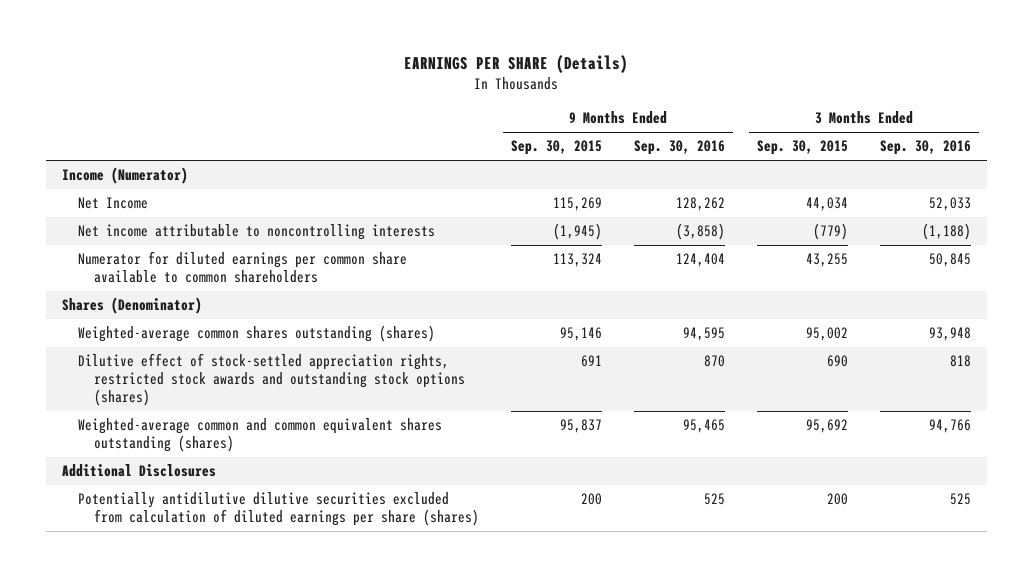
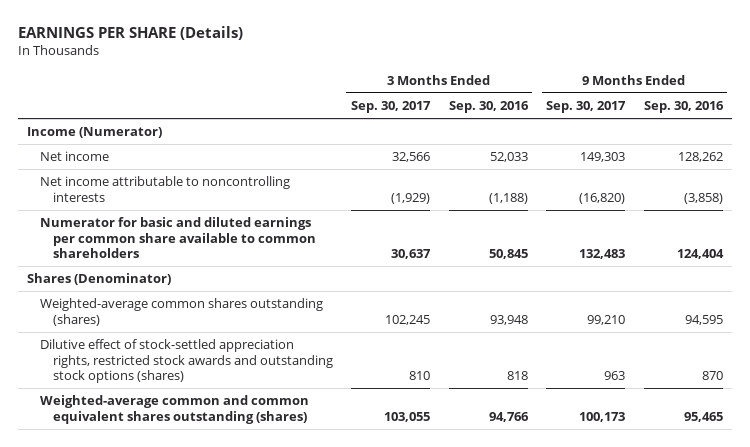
- | 9 Months Ended Sep. 30, 2015 | 9 Months Ended Sep. 30, 2016 | 3 Months Ended Sep. 30, 2015 | 3 Months Ended Sep. 30, 2016
+ | 3 Months Ended Sep. 30, 2017 | 3 Months Ended Sep. 30, 2016 | 9 Months Ended Sep. 30, 2017 | 9 Months Ended Sep. 30, 2016
- Net Income | 115,269 | 128,262 | 44,034 | 52,033
+ Net income | 32,566 | 52,033 | 149,303 | 128,262
- Numerator for diluted earnings per common share available to common shareholders | 113,324 | 124,404 | 43,255 | 50,845
+ Numerator for basic and diluted earnings per common share available to common shareholders | 30,637 | 50,845 | 132,483 | 124,404
- Additional Disclosures
- Potentially antidilutive dilutive securities excluded from calculation of diluted earnings per share (shares) | 200 | 525 | 200 | 525

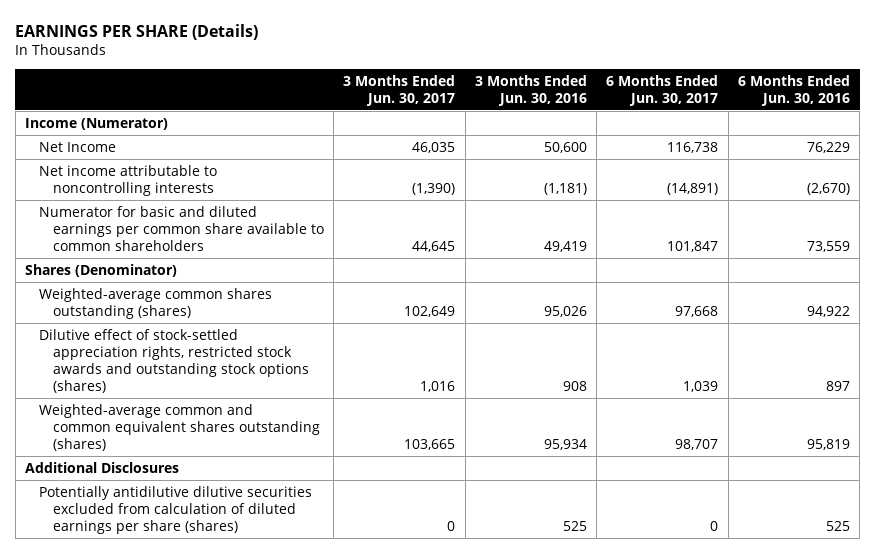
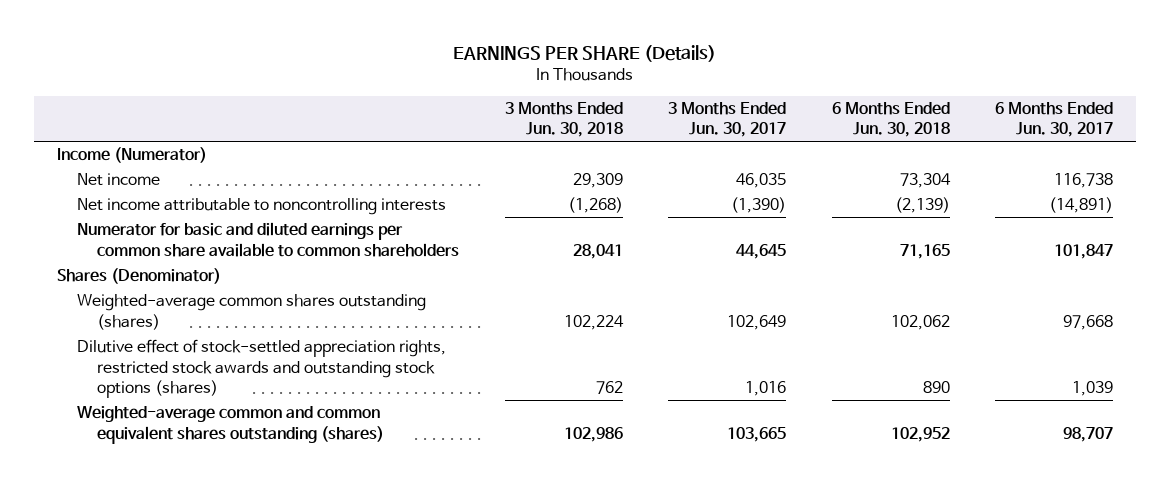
- | 3 Months Ended Jun. 30, 2017 | 3 Months Ended Jun. 30, 2016 | 6 Months Ended Jun. 30, 2017 | 6 Months Ended Jun. 30, 2016
+ | 3 Months Ended Jun. 30, 2018 | 3 Months Ended Jun. 30, 2017 | 6 Months Ended Jun. 30, 2018 | 6 Months Ended Jun. 30, 2017
- Net Income | 46,035 | 50,600 | 116,738 | 76,229
+ Net income | 29,309 | 46,035 | 73,304 | 116,738
- Additional Disclosures
- Potentially antidilutive dilutive securities excluded from calculation of diluted earnings per share (shares) | 0 | 525 | 0 | 525

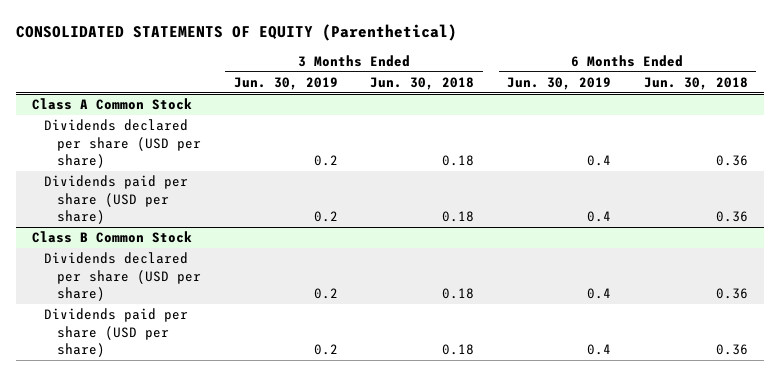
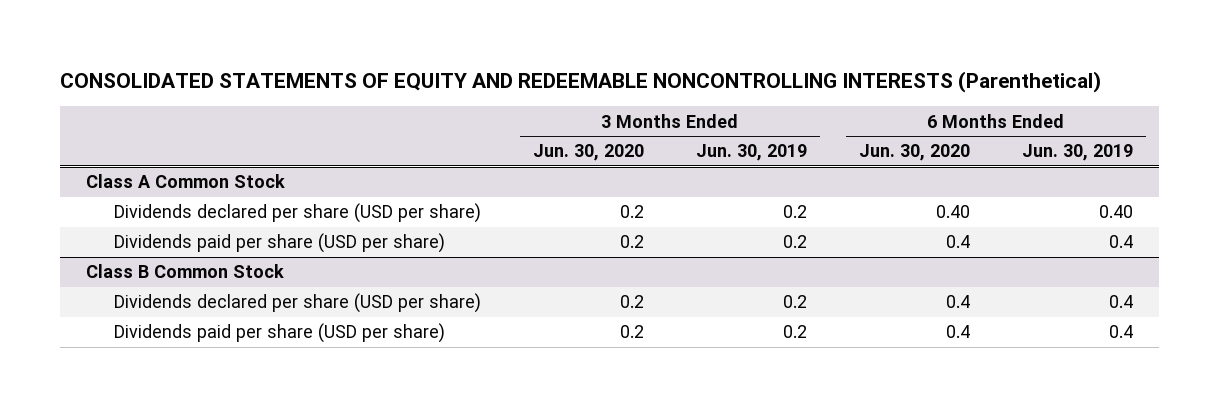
- CONSOLIDATED STATEMENTS OF EQUITY (Parenthetical)
+ CONSOLIDATED STATEMENTS OF EQUITY AND REDEEMABLE NONCONTROLLING INTERESTS (Parenthetical)
- | 3 Months Ended Jun. 30, 2019 | 3 Months Ended Jun. 30, 2018 | 6 Months Ended Jun. 30, 2019 | 6 Months Ended Jun. 30, 2018
+ | 3 Months Ended Jun. 30, 2020 | 3 Months Ended Jun. 30, 2019 | 6 Months Ended Jun. 30, 2020 | 6 Months Ended Jun. 30, 2019
@ Class A Common Stock
- Dividends declared per share (USD per share) | 0.2 | 0.18 | 0.4 | 0.36
+ Dividends declared per share (USD per share) | 0.2 | 0.2 | 0.40 | 0.40

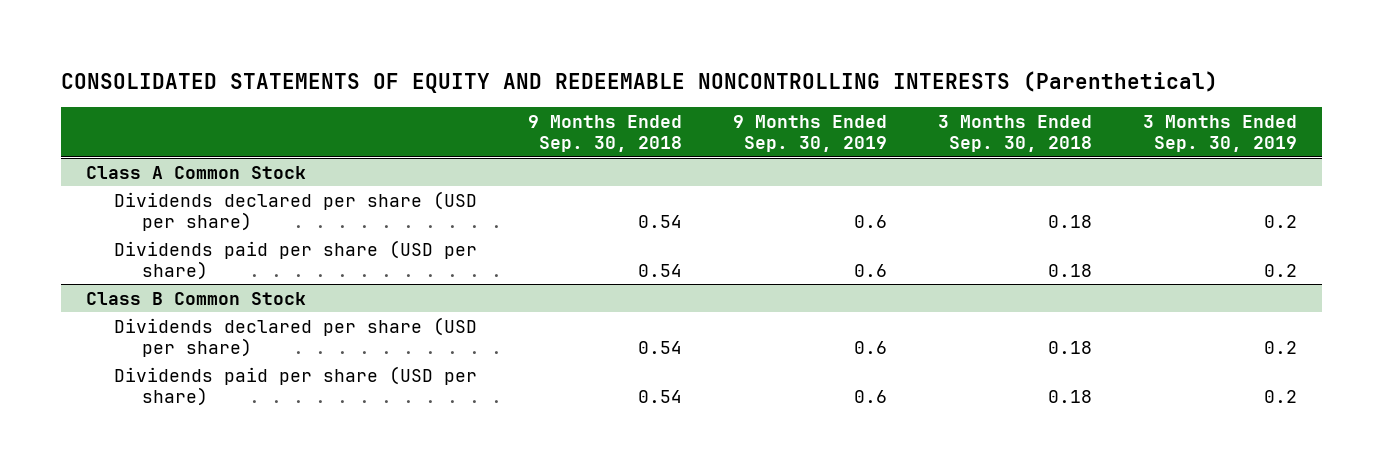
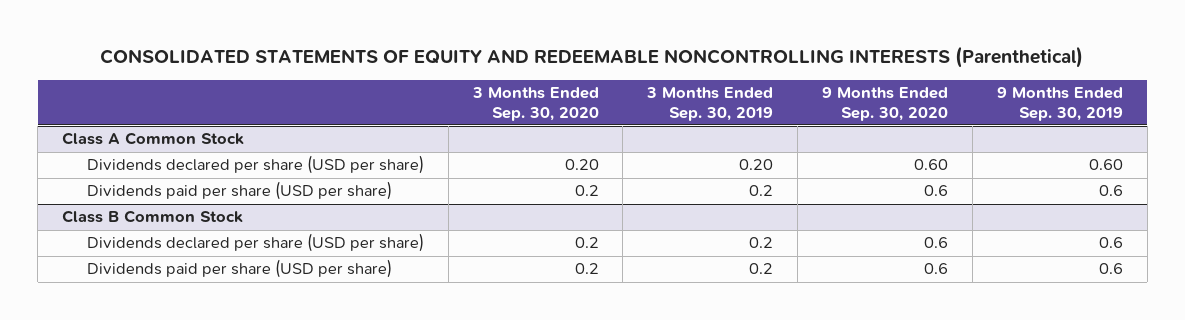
- | 9 Months Ended Sep. 30, 2018 | 9 Months Ended Sep. 30, 2019 | 3 Months Ended Sep. 30, 2018 | 3 Months Ended Sep. 30, 2019
+ | 3 Months Ended Sep. 30, 2020 | 3 Months Ended Sep. 30, 2019 | 9 Months Ended Sep. 30, 2020 | 9 Months Ended Sep. 30, 2019
@ Class A Common Stock
- Dividends declared per share (USD per share) | 0.54 | 0.6 | 0.18 | 0.2
+ Dividends declared per share (USD per share) | 0.20 | 0.20 | 0.60 | 0.60

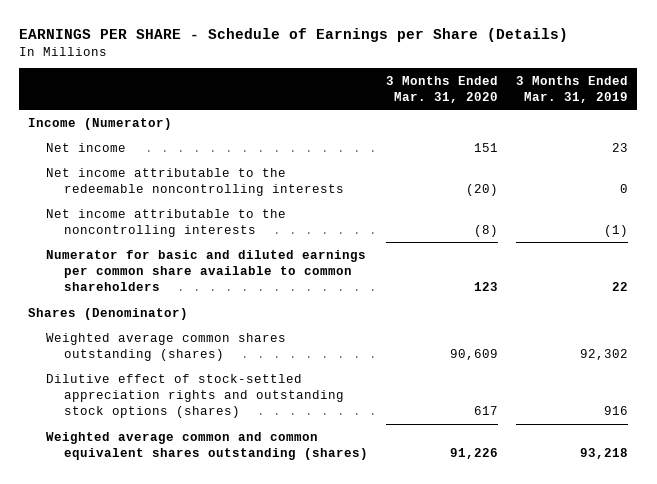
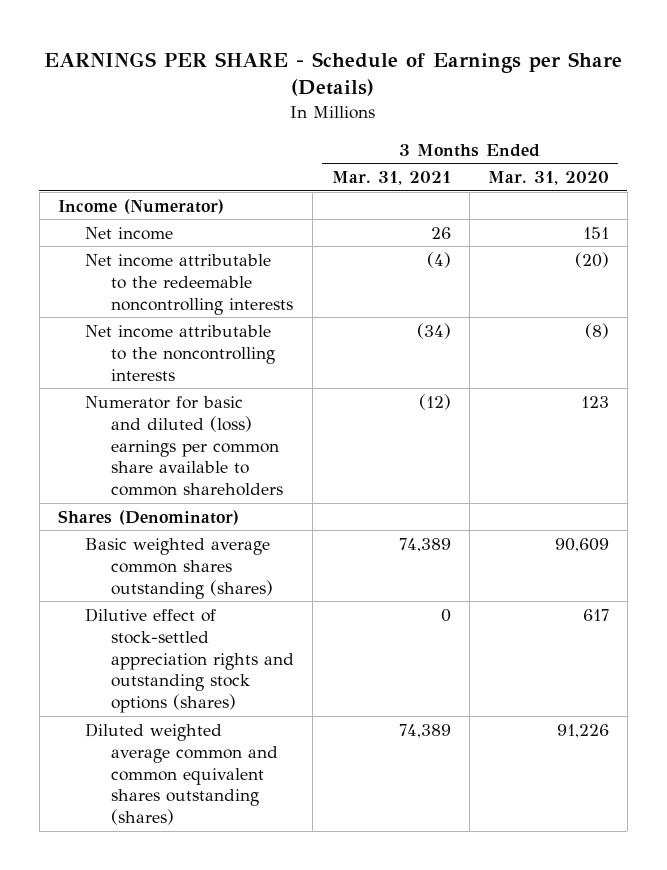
- | 3 Months Ended Mar. 31, 2020 | 3 Months Ended Mar. 31, 2019
+ | 3 Months Ended Mar. 31, 2021 | 3 Months Ended Mar. 31, 2020
- Numerator for basic and diluted earnings per common share available to common shareholders | 123 | 22
+ Numerator for basic and diluted (loss) earnings per common share available to common shareholders | (12) | 123
- Weighted average common shares outstanding (shares) | 90,609 | 92,302
+ Basic weighted average common shares outstanding (shares) | 74,389 | 90,609
- Weighted average common and common equivalent shares outstanding (shares) | 91,226 | 93,218
+ Diluted weighted average common and common equivalent shares outstanding (shares) | 74,389 | 91,226

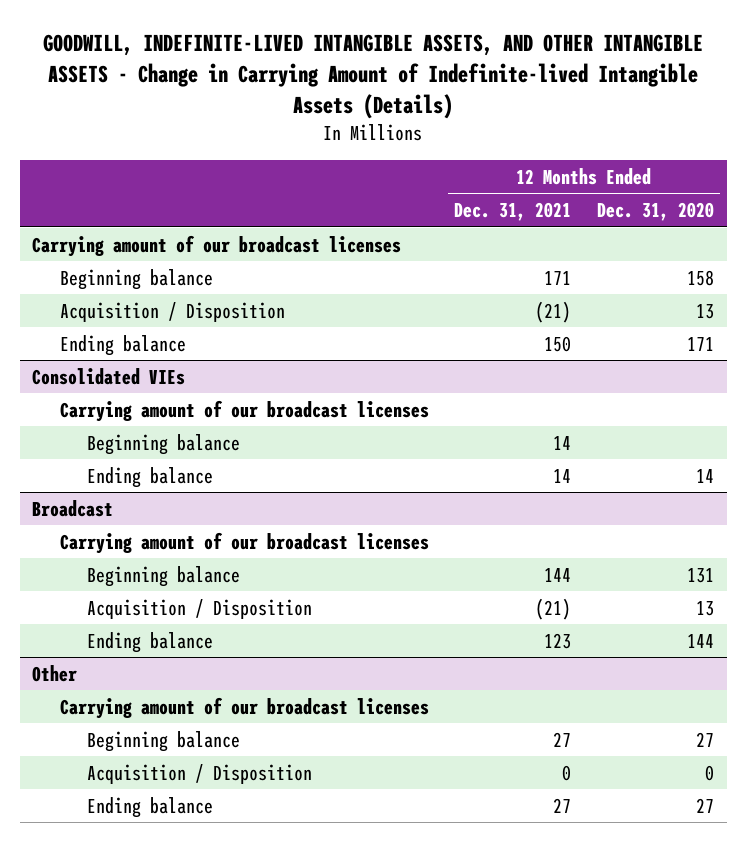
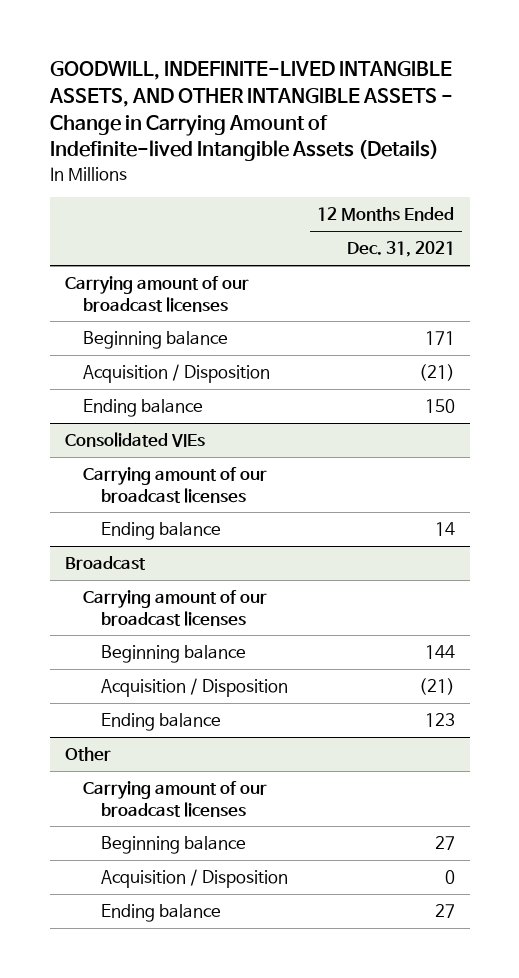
- | 12 Months Ended Dec. 31, 2021 | 12 Months Ended Dec. 31, 2020
+ | 12 Months Ended Dec. 31, 2021
@ Consolidated VIEs
- Beginning balance | 14 |

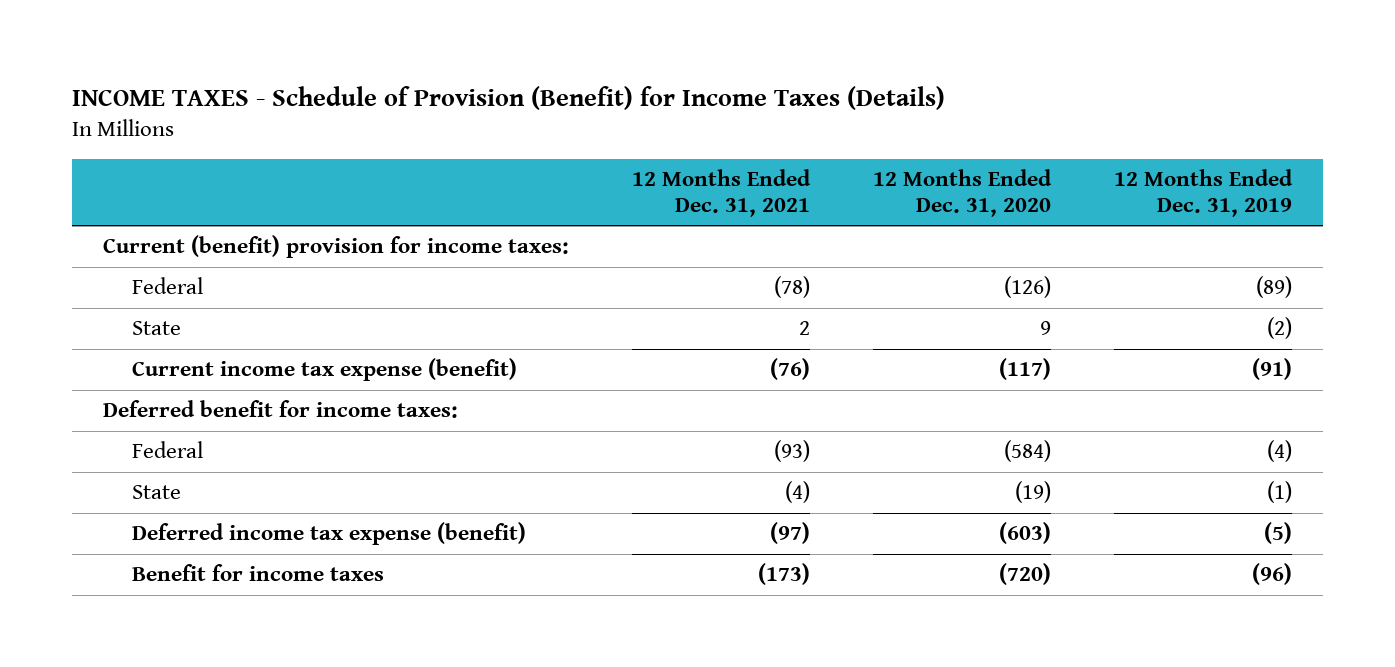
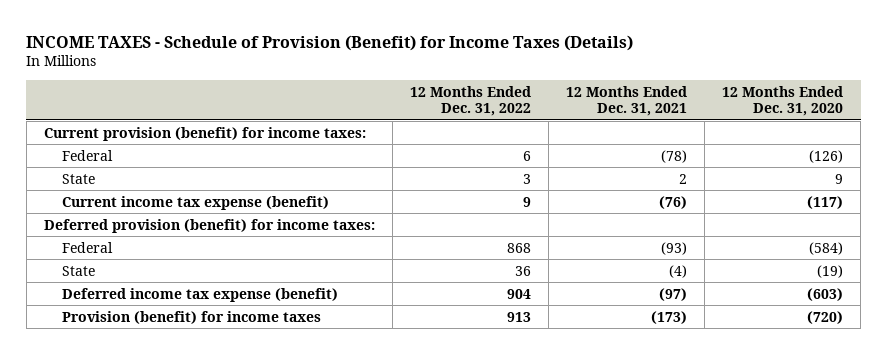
- | 12 Months Ended Dec. 31, 2021 | 12 Months Ended Dec. 31, 2020 | 12 Months Ended Dec. 31, 2019
+ | 12 Months Ended Dec. 31, 2022 | 12 Months Ended Dec. 31, 2021 | 12 Months Ended Dec. 31, 2020
- Current (benefit) provision for income taxes:
+ Current provision (benefit) for income taxes:
- Deferred benefit for income taxes:
+ Deferred provision (benefit) for income taxes:
- Benefit for income taxes | (173) | (720) | (96)
+ Provision (benefit) for income taxes | 913 | (173) | (720)

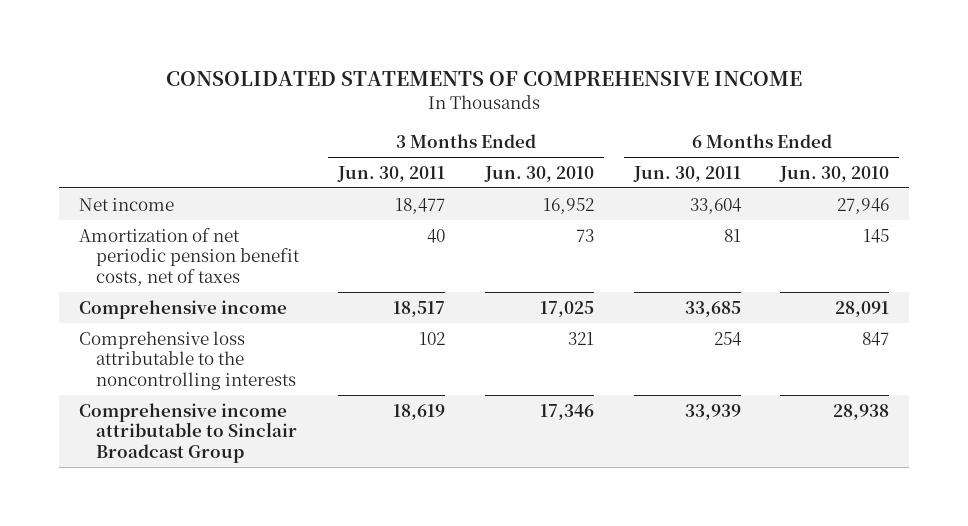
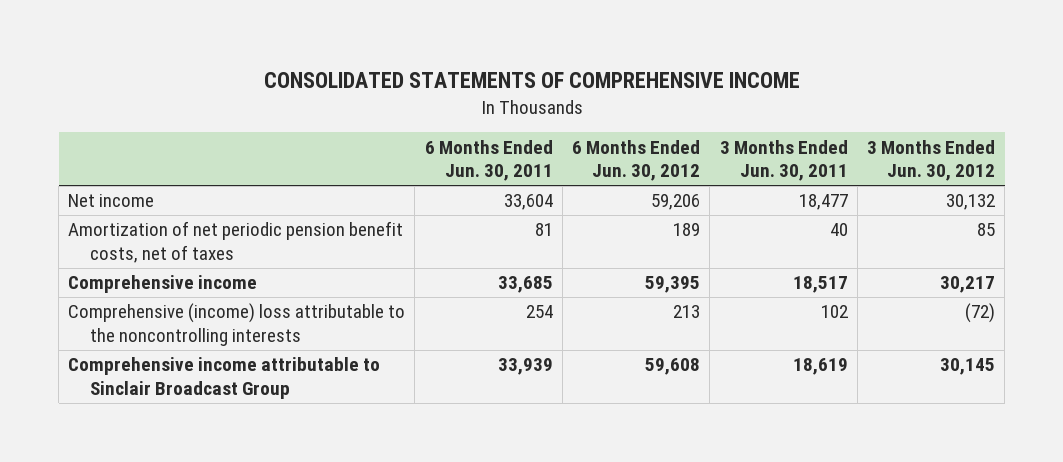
- | 3 Months Ended Jun. 30, 2011 | 3 Months Ended Jun. 30, 2010 | 6 Months Ended Jun. 30, 2011 | 6 Months Ended Jun. 30, 2010
+ | 6 Months Ended Jun. 30, 2011 | 6 Months Ended Jun. 30, 2012 | 3 Months Ended Jun. 30, 2011 | 3 Months Ended Jun. 30, 2012
- Comprehensive loss attributable to the noncontrolling interests | 102 | 321 | 254 | 847
+ Comprehensive (income) loss attributable to the noncontrolling interests | 254 | 213 | 102 | (72)

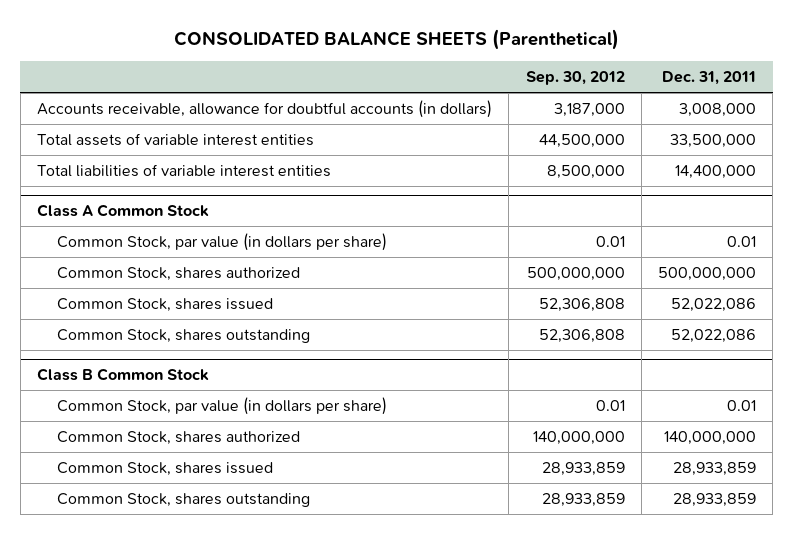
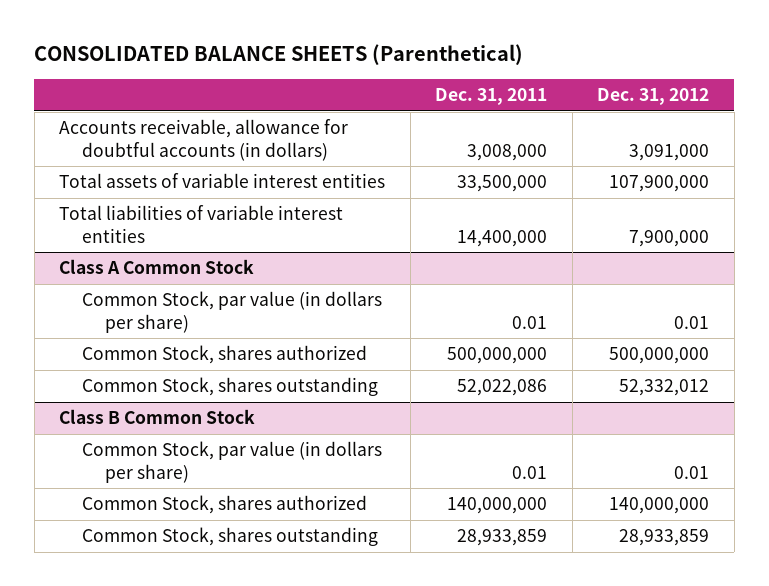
- | Sep. 30, 2012 | Dec. 31, 2011
+ | Dec. 31, 2011 | Dec. 31, 2012
@ Class A Common Stock
- Common Stock, shares issued | 52,306,808 | 52,022,086
@ Class B Common Stock
- Common Stock, shares issued | 28,933,859 | 28,933,859

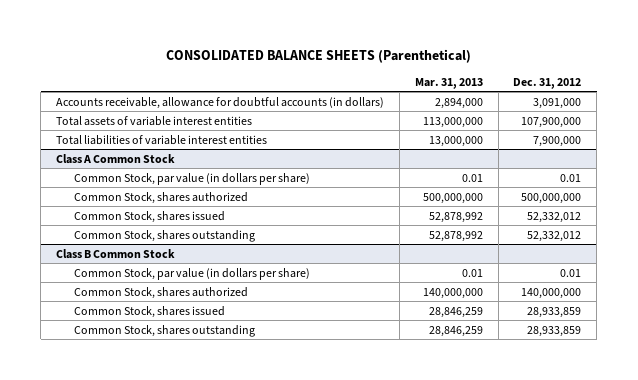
- | Dec. 31, 2011 | Dec. 31, 2012
+ | Mar. 31, 2013 | Dec. 31, 2012
@ Class A Common Stock
+ Common Stock, shares issued | 52,878,992 | 52,332,012
@ Class B Common Stock
+ Common Stock, shares issued | 28,846,259 | 28,933,859

